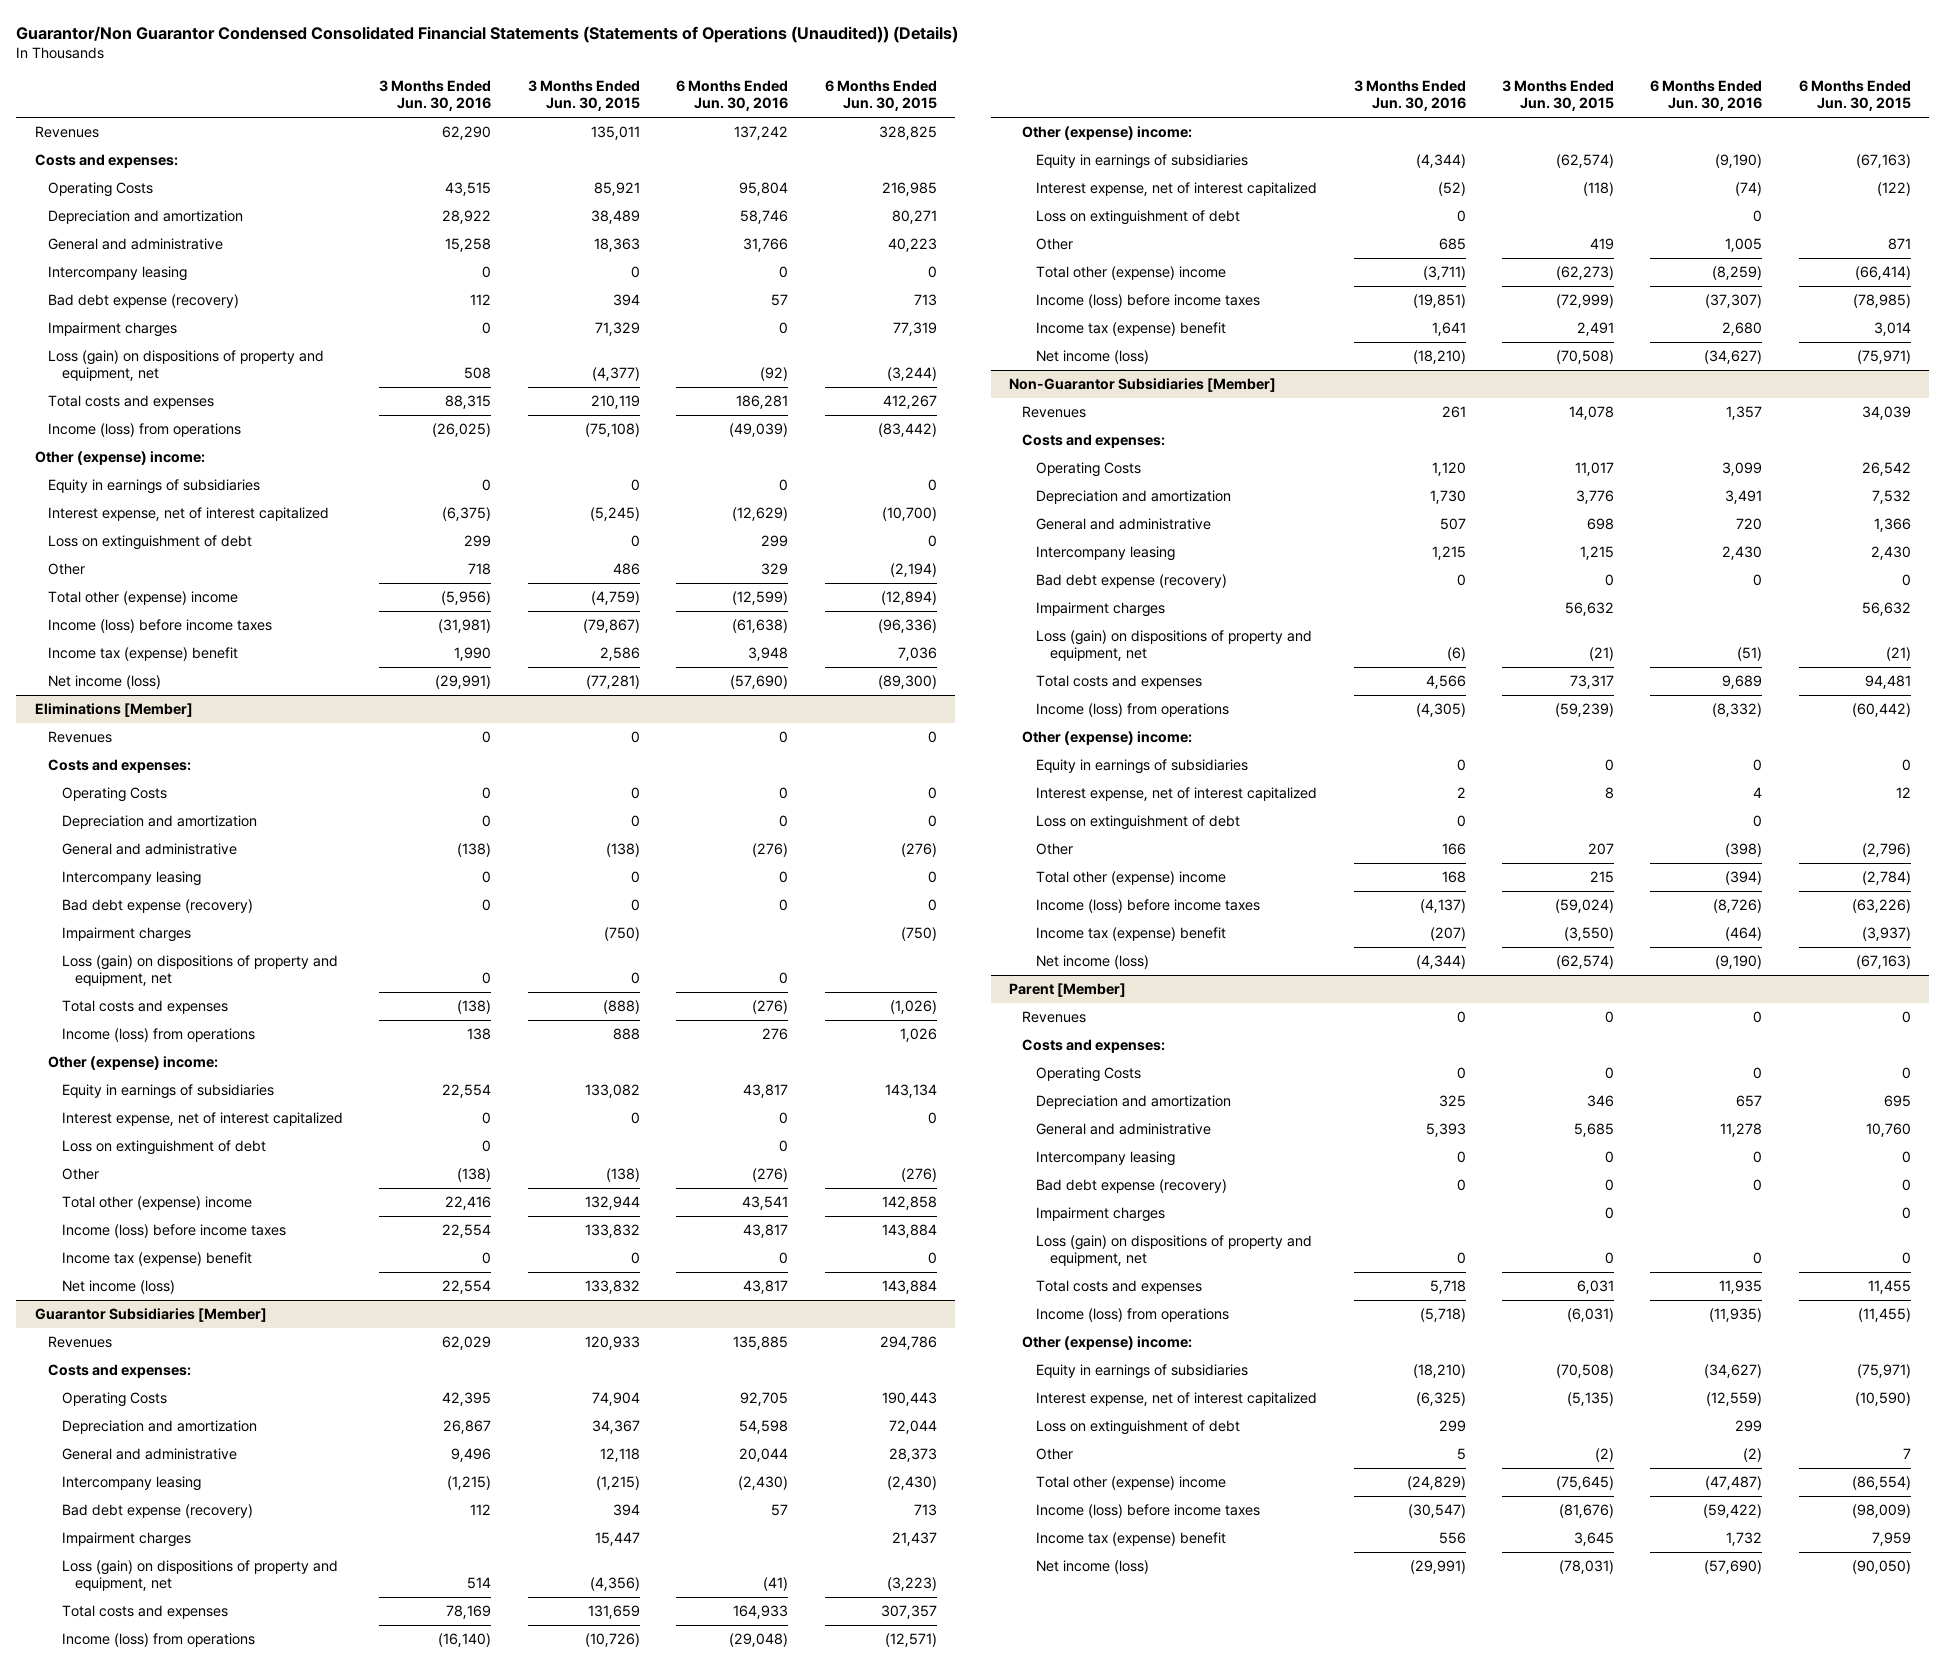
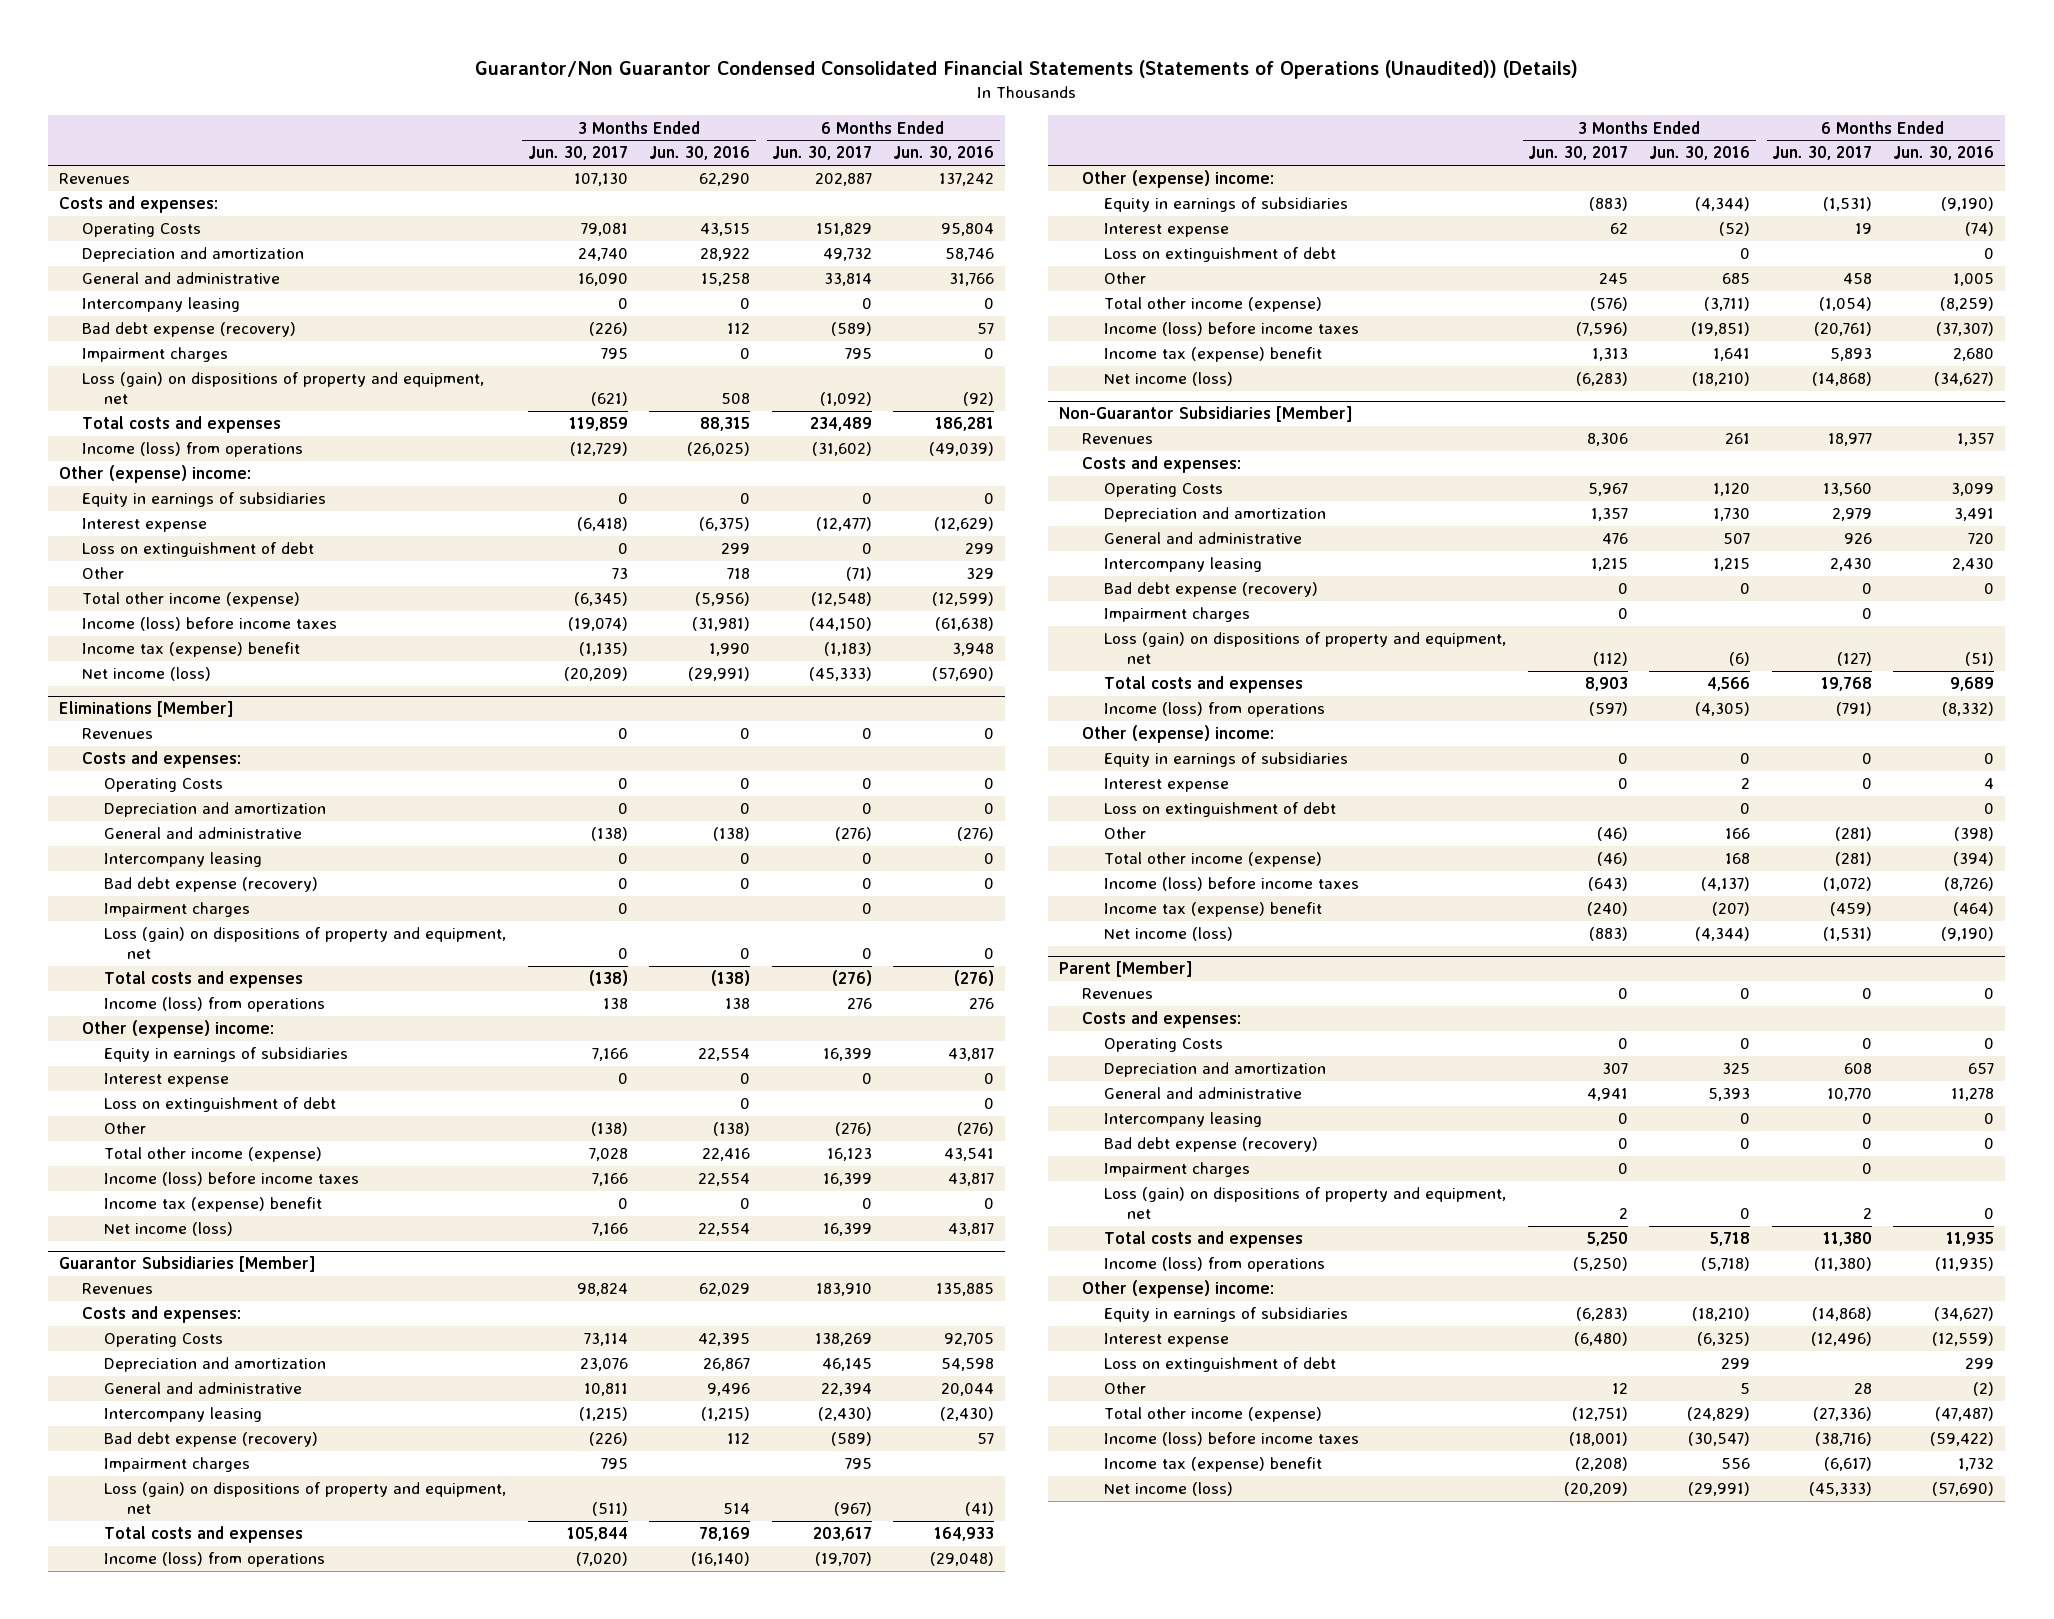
- | 3 Months Ended Jun. 30, 2016 | 3 Months Ended Jun. 30, 2015 | 6 Months Ended Jun. 30, 2016 | 6 Months Ended Jun. 30, 2015
+ | 3 Months Ended Jun. 30, 2017 | 3 Months Ended Jun. 30, 2016 | 6 Months Ended Jun. 30, 2017 | 6 Months Ended Jun. 30, 2016
- Interest expense, net of interest capitalized | (6,375) | (5,245) | (12,629) | (10,700)
+ Interest expense | (6,418) | (6,375) | (12,477) | (12,629)
- Total other (expense) income | (5,956) | (4,759) | (12,599) | (12,894)
+ Total other income (expense) | (6,345) | (5,956) | (12,548) | (12,599)
@ Eliminations [Member]
- Interest expense, net of interest capitalized | 0 | 0 | 0 | 0
+ Interest expense | 0 | 0 | 0 | 0
- Total other (expense) income | 22,416 | 132,944 | 43,541 | 142,858
+ Total other income (expense) | 7,028 | 22,416 | 16,123 | 43,541
@ Guarantor Subsidiaries [Member]
- Interest expense, net of interest capitalized | (52) | (118) | (74) | (122)
+ Interest expense | 62 | (52) | 19 | (74)
- Total other (expense) income | (3,711) | (62,273) | (8,259) | (66,414)
+ Total other income (expense) | (576) | (3,711) | (1,054) | (8,259)
@ Non-Guarantor Subsidiaries [Member]
- Interest expense, net of interest capitalized | 2 | 8 | 4 | 12
+ Interest expense | 0 | 2 | 0 | 4
- Total other (expense) income | 168 | 215 | (394) | (2,784)
+ Total other income (expense) | (46) | 168 | (281) | (394)
@ Parent [Member]
- Interest expense, net of interest capitalized | (6,325) | (5,135) | (12,559) | (10,590)
+ Interest expense | (6,480) | (6,325) | (12,496) | (12,559)
- Total other (expense) income | (24,829) | (75,645) | (47,487) | (86,554)
+ Total other income (expense) | (12,751) | (24,829) | (27,336) | (47,487)

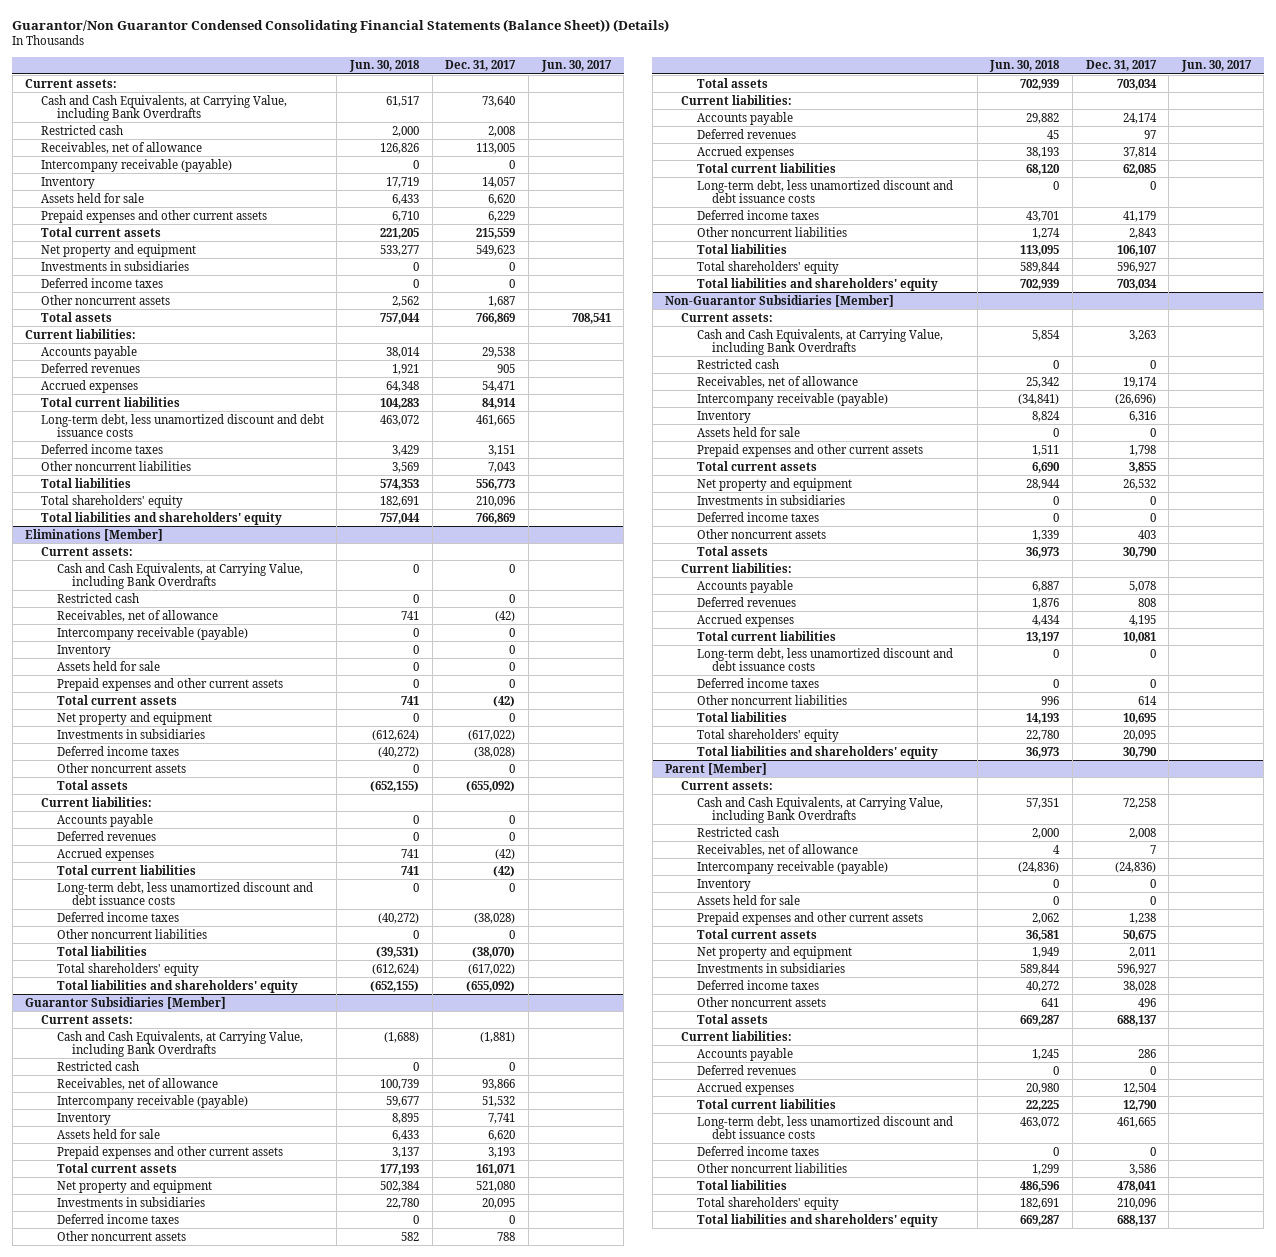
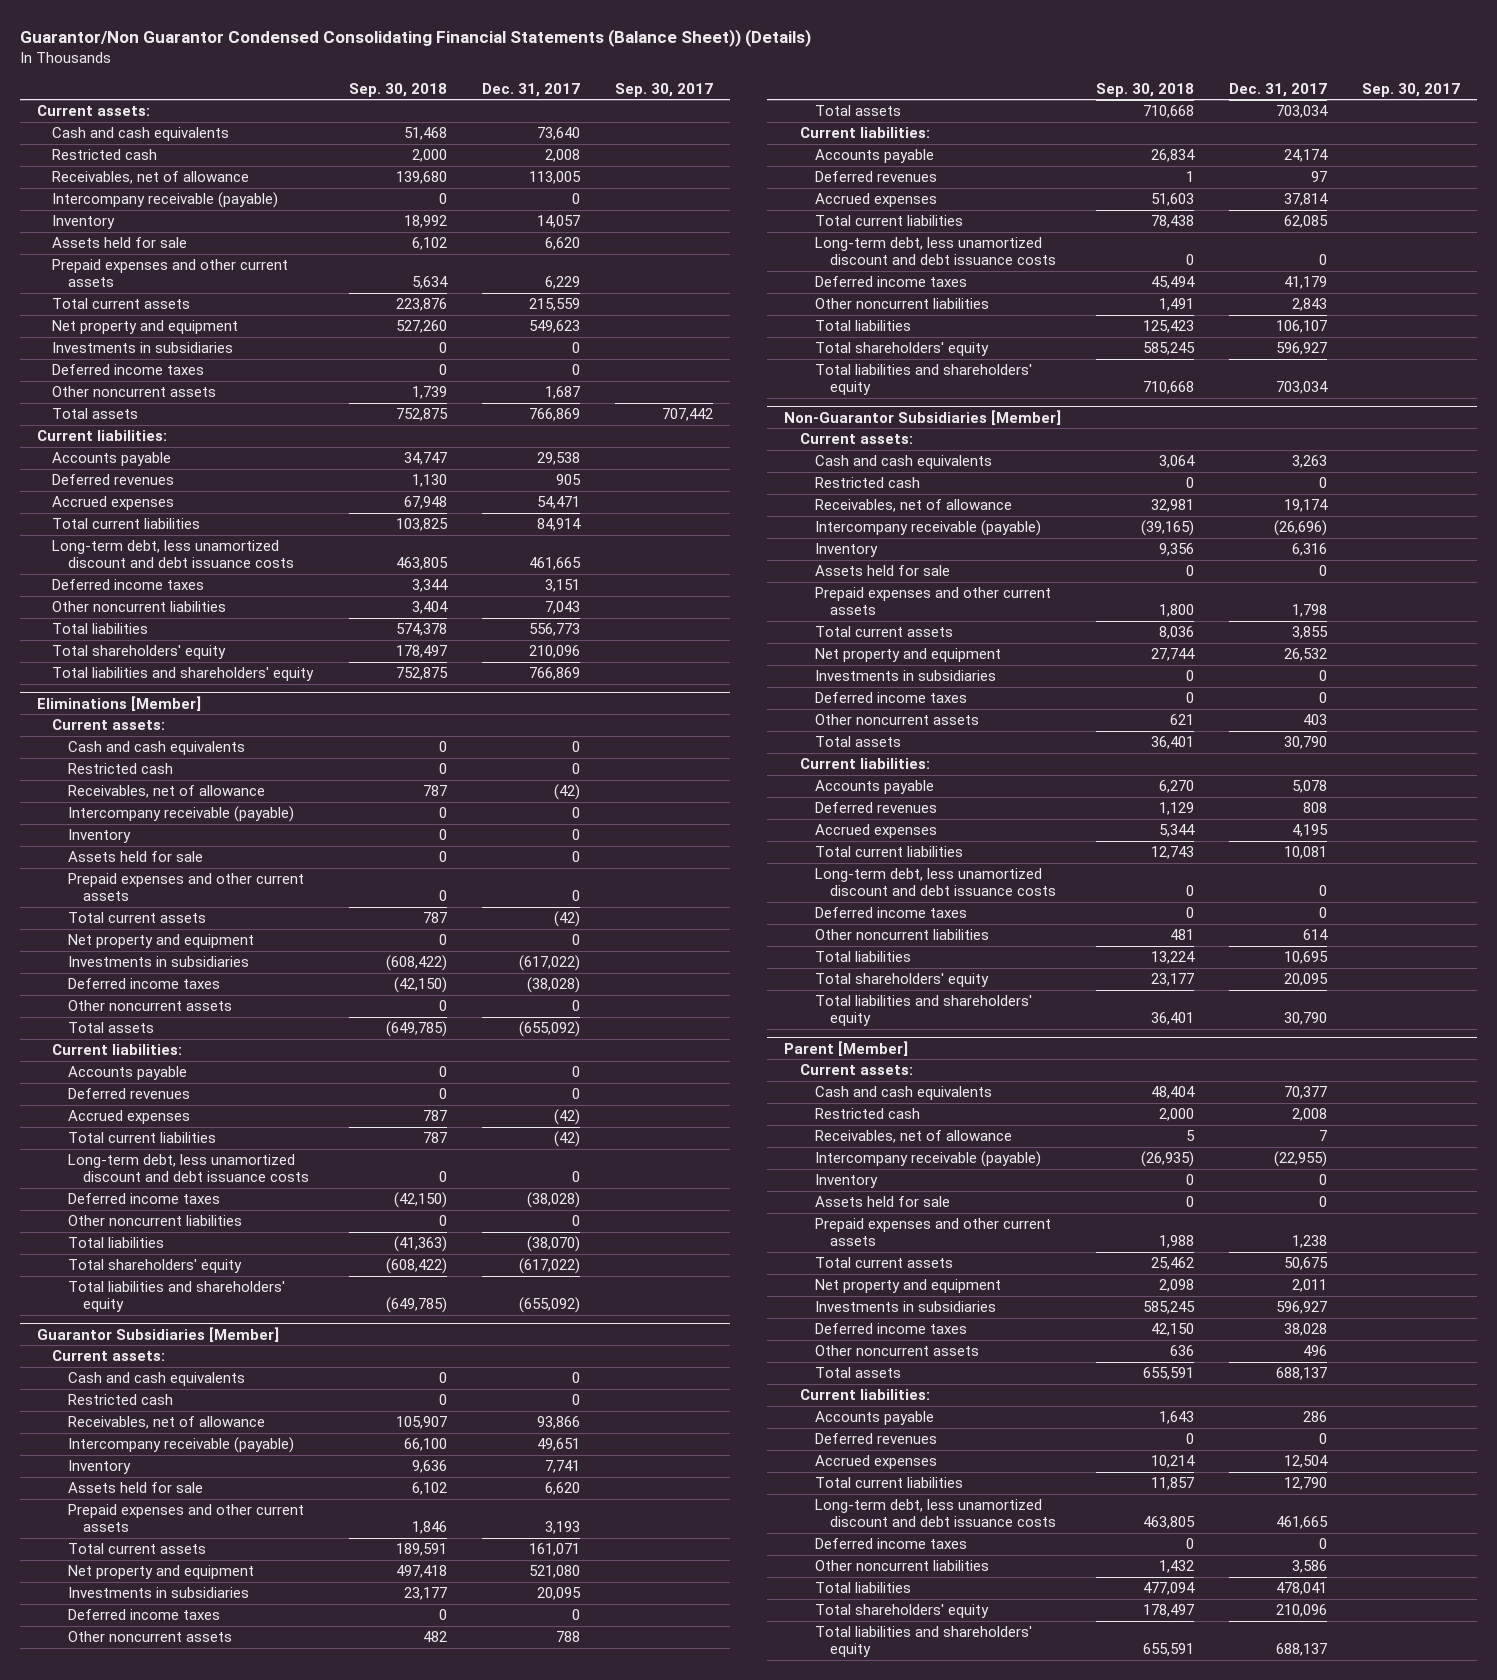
- | Jun. 30, 2018 | Dec. 31, 2017 | Jun. 30, 2017
+ | Sep. 30, 2018 | Dec. 31, 2017 | Sep. 30, 2017
- Cash and Cash Equivalents, at Carrying Value, including Bank Overdrafts | 61,517 | 73,640 |
+ Cash and cash equivalents | 51,468 | 73,640 |
@ Eliminations [Member]
- Cash and Cash Equivalents, at Carrying Value, including Bank Overdrafts | 0 | 0 |
+ Cash and cash equivalents | 0 | 0 |
@ Guarantor Subsidiaries [Member]
- Cash and Cash Equivalents, at Carrying Value, including Bank Overdrafts | (1,688) | (1,881) |
+ Cash and cash equivalents | 0 | 0 |
- Intercompany receivable (payable) | 59,677 | 51,532 |
+ Intercompany receivable (payable) | 66,100 | 49,651 |
@ Non-Guarantor Subsidiaries [Member]
- Cash and Cash Equivalents, at Carrying Value, including Bank Overdrafts | 5,854 | 3,263 |
+ Cash and cash equivalents | 3,064 | 3,263 |
@ Parent [Member]
- Cash and Cash Equivalents, at Carrying Value, including Bank Overdrafts | 57,351 | 72,258 |
+ Cash and cash equivalents | 48,404 | 70,377 |
- Intercompany receivable (payable) | (24,836) | (24,836) |
+ Intercompany receivable (payable) | (26,935) | (22,955) |

